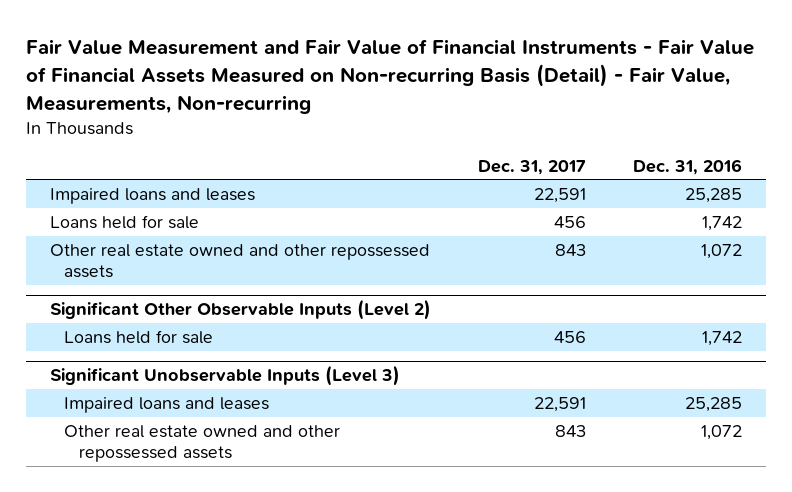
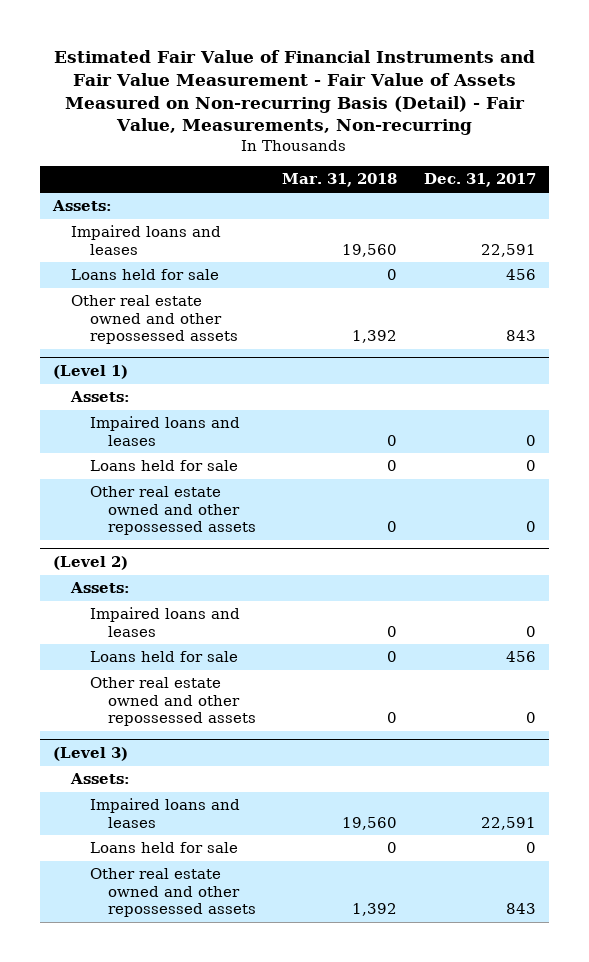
- Fair Value Measurement and Fair Value of Financial Instruments - Fair Value of Financial Assets Measured on Non-recurring Basis (Detail) - Fair Value, Measurements, Non-recurring
+ Estimated Fair Value of Financial Instruments and Fair Value Measurement - Fair Value of Assets Measured on Non-recurring Basis (Detail) - Fair Value, Measurements, Non-recurring
- | Dec. 31, 2017 | Dec. 31, 2016
+ | Mar. 31, 2018 | Dec. 31, 2017
+ Assets:
- Significant Other Observable Inputs (Level 2)
+ (Level 1)
+ Assets:
+ Impaired loans and leases | 0 | 0
+ Loans held for sale | 0 | 0
+ Other real estate owned and other repossessed assets | 0 | 0
+ (Level 2)
+ Assets:
+ Impaired loans and leases | 0 | 0
- Significant Unobservable Inputs (Level 3)
+ Other real estate owned and other repossessed assets | 0 | 0
+ (Level 3)
+ Assets:
+ Loans held for sale | 0 | 0

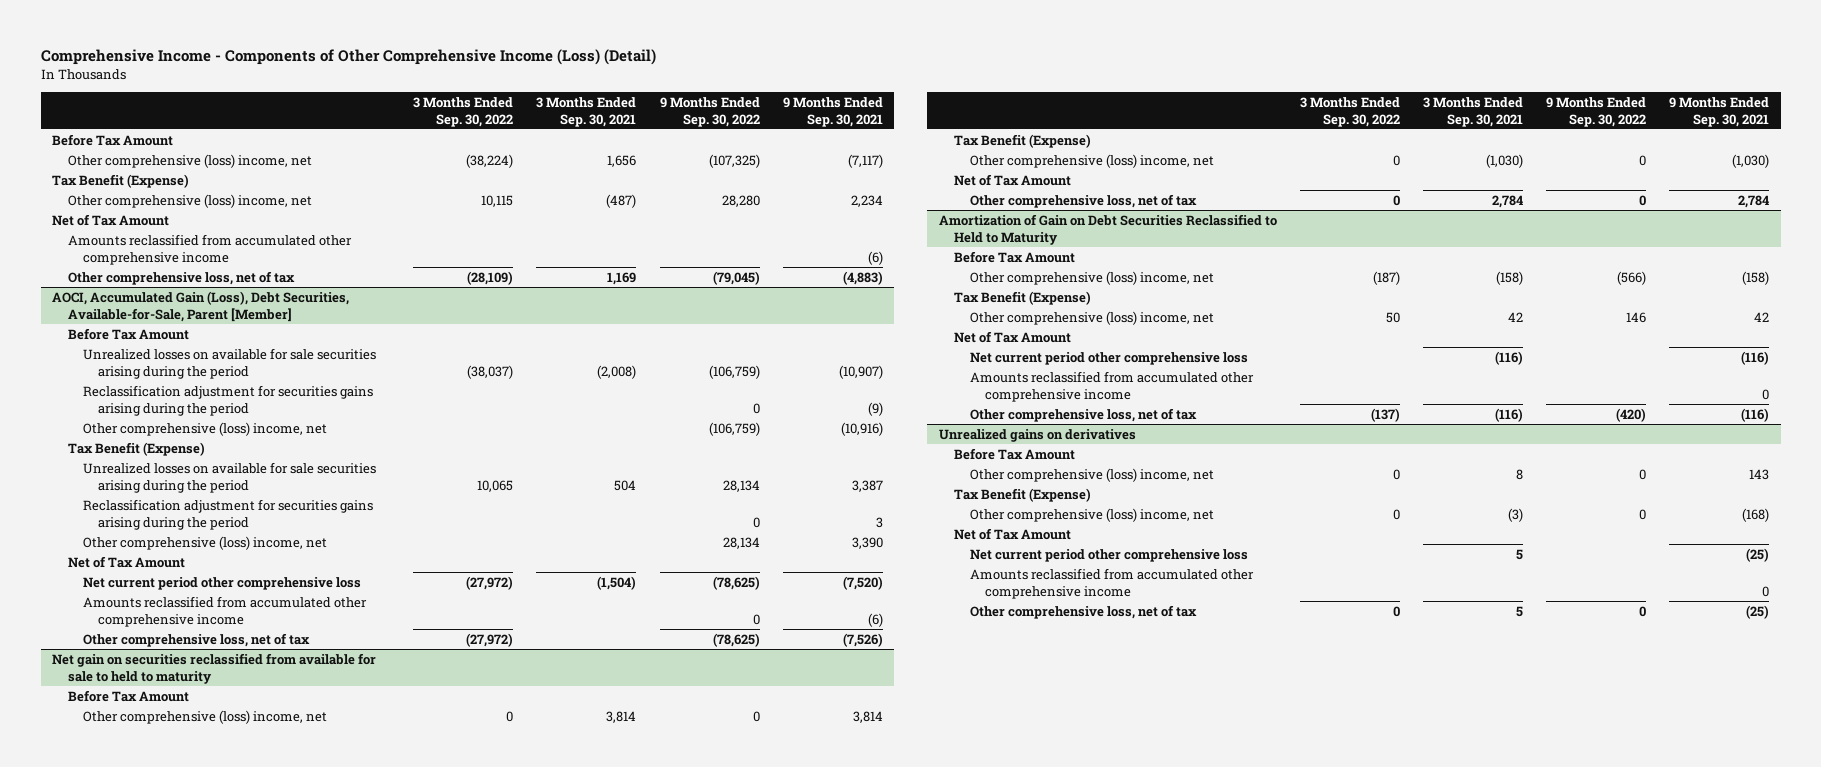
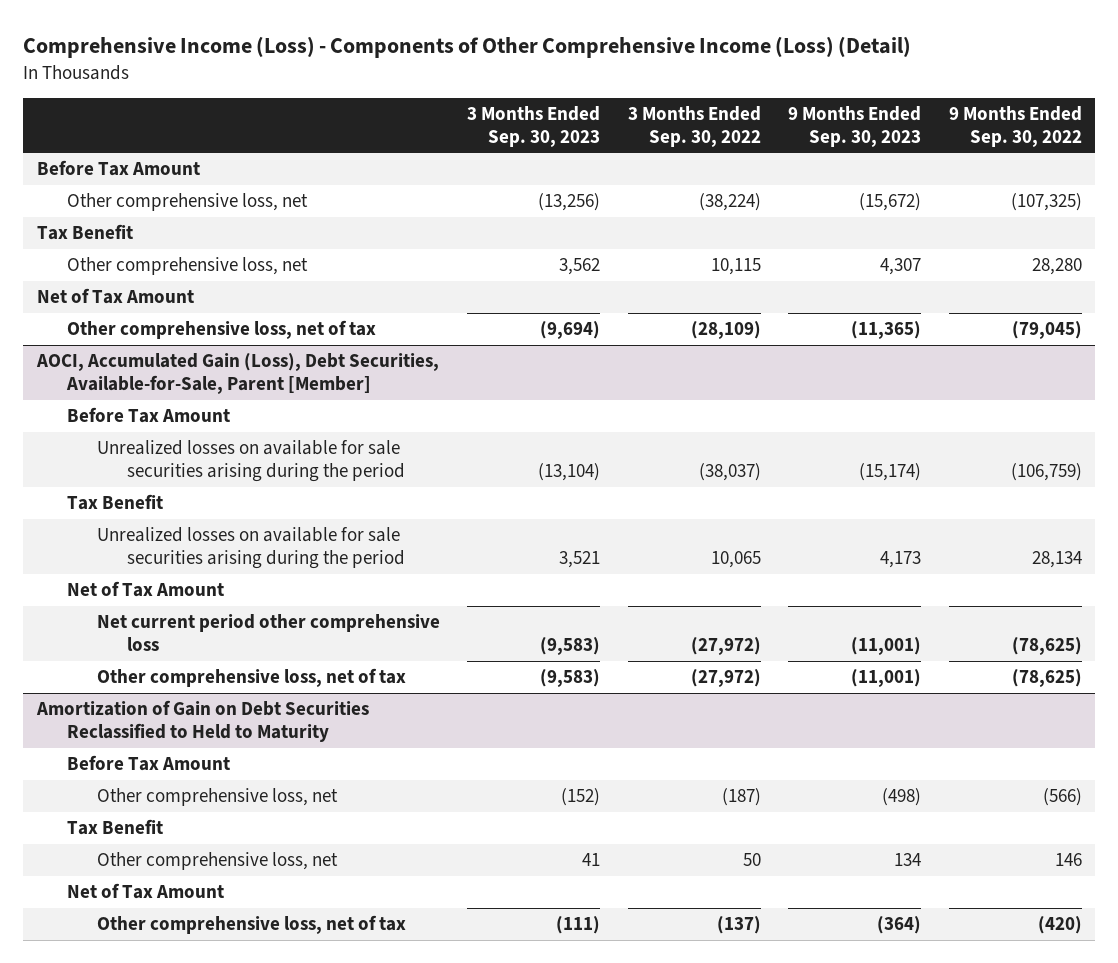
- Comprehensive Income - Components of Other Comprehensive Income (Loss) (Detail)
+ Comprehensive Income (Loss) - Components of Other Comprehensive Income (Loss) (Detail)
- | 3 Months Ended Sep. 30, 2022 | 3 Months Ended Sep. 30, 2021 | 9 Months Ended Sep. 30, 2022 | 9 Months Ended Sep. 30, 2021
+ | 3 Months Ended Sep. 30, 2023 | 3 Months Ended Sep. 30, 2022 | 9 Months Ended Sep. 30, 2023 | 9 Months Ended Sep. 30, 2022
- Other comprehensive (loss) income, net | (38,224) | 1,656 | (107,325) | (7,117)
- Tax Benefit (Expense)
- Other comprehensive (loss) income, net | 10,115 | (487) | 28,280 | 2,234
+ Other comprehensive loss, net | (13,256) | (38,224) | (15,672) | (107,325)
+ Tax Benefit
+ Other comprehensive loss, net | 3,562 | 10,115 | 4,307 | 28,280
- Amounts reclassified from accumulated other comprehensive income | | | | (6)
@ AOCI, Accumulated Gain (Loss), Debt Securities, Available-for-Sale, Parent [Member]
- Reclassification adjustment for securities gains arising during the period | | | 0 | (9)
- Other comprehensive (loss) income, net | | | (106,759) | (10,916)
- Tax Benefit (Expense)
+ Tax Benefit
- Reclassification adjustment for securities gains arising during the period | | | 0 | 3
- Other comprehensive (loss) income, net | | | 28,134 | 3,390
- Amounts reclassified from accumulated other comprehensive income | | | 0 | (6)
- Net gain on securities reclassified from available for sale to held to maturity
- Before Tax Amount
- Other comprehensive (loss) income, net | 0 | 3,814 | 0 | 3,814
- Tax Benefit (Expense)
- Other comprehensive (loss) income, net | 0 | (1,030) | 0 | (1,030)
- Net of Tax Amount
- Other comprehensive loss, net of tax | 0 | 2,784 | 0 | 2,784
@ Amortization of Gain on Debt Securities Reclassified to Held to Maturity
- Other comprehensive (loss) income, net | (187) | (158) | (566) | (158)
- Tax Benefit (Expense)
- Other comprehensive (loss) income, net | 50 | 42 | 146 | 42
+ Other comprehensive loss, net | (152) | (187) | (498) | (566)
+ Tax Benefit
+ Other comprehensive loss, net | 41 | 50 | 134 | 146
- Net current period other comprehensive loss | | (116) | | (116)
- Amounts reclassified from accumulated other comprehensive income | | | | 0
- Unrealized gains on derivatives
- Before Tax Amount
- Other comprehensive (loss) income, net | 0 | 8 | 0 | 143
- Tax Benefit (Expense)
- Other comprehensive (loss) income, net | 0 | (3) | 0 | (168)
- Net of Tax Amount
- Net current period other comprehensive loss | | 5 | | (25)
- Amounts reclassified from accumulated other comprehensive income | | | | 0
- Other comprehensive loss, net of tax | 0 | 5 | 0 | (25)

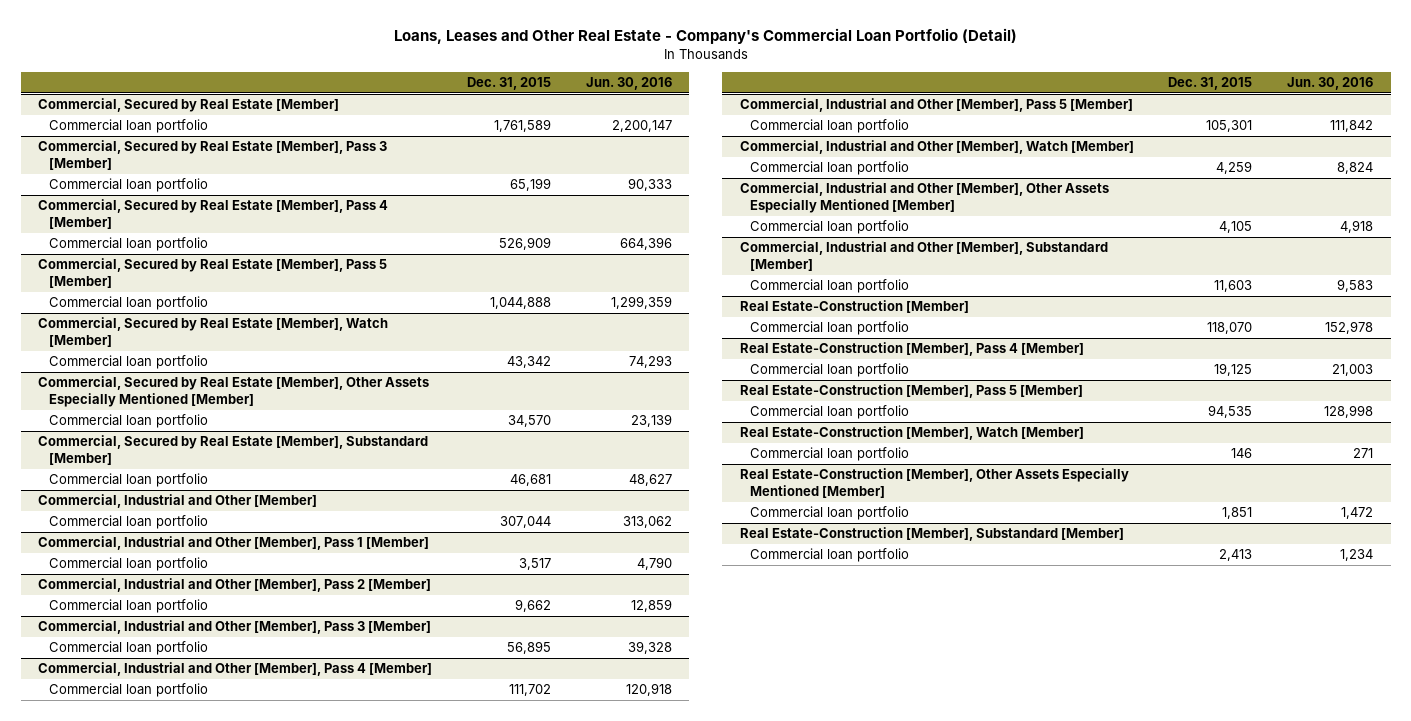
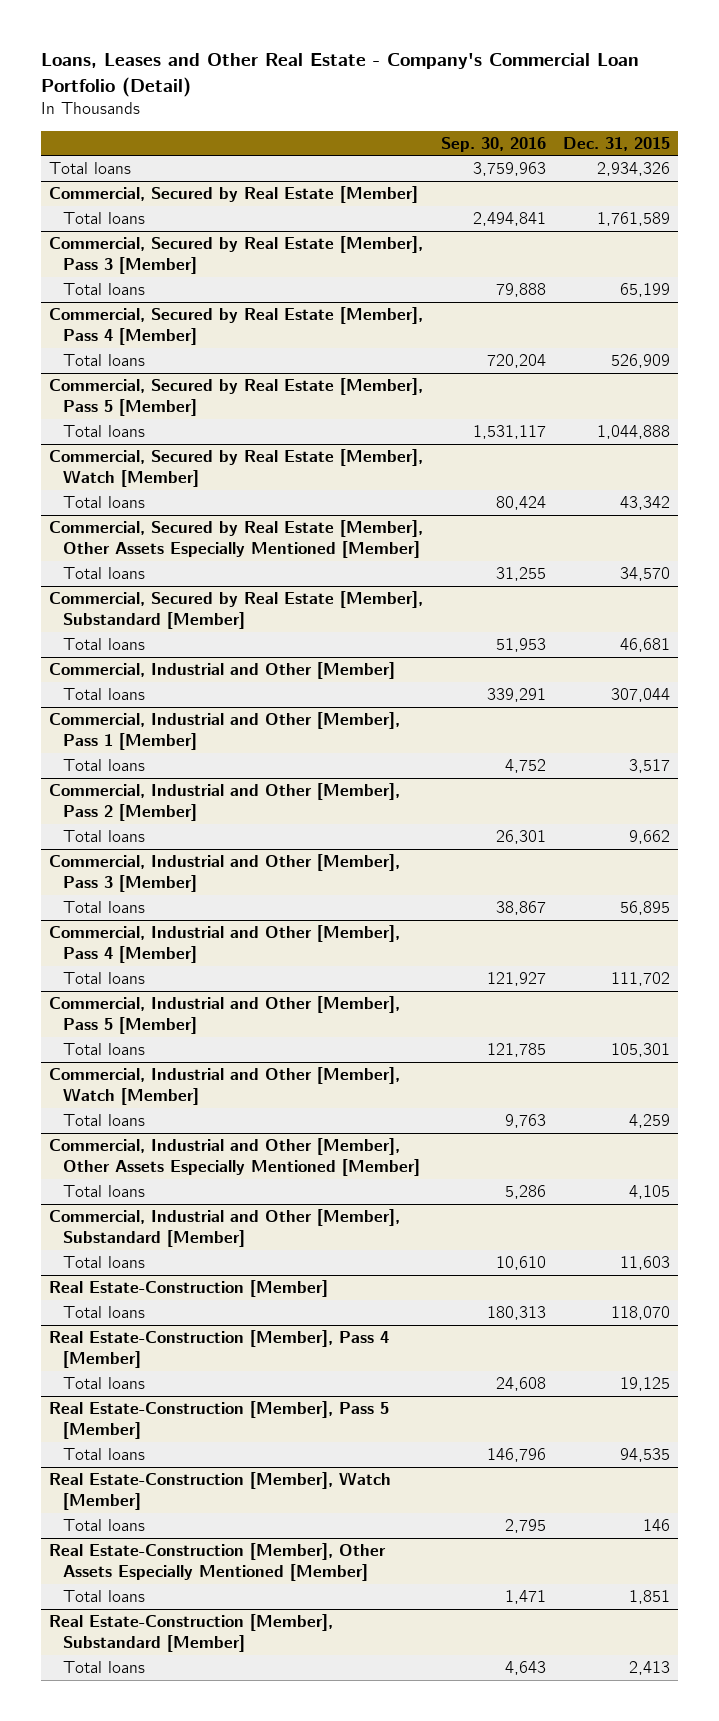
- | Dec. 31, 2015 | Jun. 30, 2016
+ | Sep. 30, 2016 | Dec. 31, 2015
+ Total loans | 3,759,963 | 2,934,326
@ Commercial, Secured by Real Estate [Member]
- Commercial loan portfolio | 1,761,589 | 2,200,147
+ Total loans | 2,494,841 | 1,761,589
@ Commercial, Secured by Real Estate [Member], Pass 3 [Member]
- Commercial loan portfolio | 65,199 | 90,333
+ Total loans | 79,888 | 65,199
@ Commercial, Secured by Real Estate [Member], Pass 4 [Member]
- Commercial loan portfolio | 526,909 | 664,396
+ Total loans | 720,204 | 526,909
@ Commercial, Secured by Real Estate [Member], Pass 5 [Member]
- Commercial loan portfolio | 1,044,888 | 1,299,359
+ Total loans | 1,531,117 | 1,044,888
@ Commercial, Secured by Real Estate [Member], Watch [Member]
- Commercial loan portfolio | 43,342 | 74,293
+ Total loans | 80,424 | 43,342
@ Commercial, Secured by Real Estate [Member], Other Assets Especially Mentioned [Member]
- Commercial loan portfolio | 34,570 | 23,139
+ Total loans | 31,255 | 34,570
@ Commercial, Secured by Real Estate [Member], Substandard [Member]
- Commercial loan portfolio | 46,681 | 48,627
+ Total loans | 51,953 | 46,681
@ Commercial, Industrial and Other [Member]
- Commercial loan portfolio | 307,044 | 313,062
+ Total loans | 339,291 | 307,044
@ Commercial, Industrial and Other [Member], Pass 1 [Member]
- Commercial loan portfolio | 3,517 | 4,790
+ Total loans | 4,752 | 3,517
@ Commercial, Industrial and Other [Member], Pass 2 [Member]
- Commercial loan portfolio | 9,662 | 12,859
+ Total loans | 26,301 | 9,662
@ Commercial, Industrial and Other [Member], Pass 3 [Member]
- Commercial loan portfolio | 56,895 | 39,328
+ Total loans | 38,867 | 56,895
@ Commercial, Industrial and Other [Member], Pass 4 [Member]
- Commercial loan portfolio | 111,702 | 120,918
+ Total loans | 121,927 | 111,702
@ Commercial, Industrial and Other [Member], Pass 5 [Member]
- Commercial loan portfolio | 105,301 | 111,842
+ Total loans | 121,785 | 105,301
@ Commercial, Industrial and Other [Member], Watch [Member]
- Commercial loan portfolio | 4,259 | 8,824
+ Total loans | 9,763 | 4,259
@ Commercial, Industrial and Other [Member], Other Assets Especially Mentioned [Member]
- Commercial loan portfolio | 4,105 | 4,918
+ Total loans | 5,286 | 4,105
@ Commercial, Industrial and Other [Member], Substandard [Member]
- Commercial loan portfolio | 11,603 | 9,583
+ Total loans | 10,610 | 11,603
@ Real Estate-Construction [Member]
- Commercial loan portfolio | 118,070 | 152,978
+ Total loans | 180,313 | 118,070
@ Real Estate-Construction [Member], Pass 4 [Member]
- Commercial loan portfolio | 19,125 | 21,003
+ Total loans | 24,608 | 19,125
@ Real Estate-Construction [Member], Pass 5 [Member]
- Commercial loan portfolio | 94,535 | 128,998
+ Total loans | 146,796 | 94,535
@ Real Estate-Construction [Member], Watch [Member]
- Commercial loan portfolio | 146 | 271
+ Total loans | 2,795 | 146
@ Real Estate-Construction [Member], Other Assets Especially Mentioned [Member]
- Commercial loan portfolio | 1,851 | 1,472
+ Total loans | 1,471 | 1,851
@ Real Estate-Construction [Member], Substandard [Member]
- Commercial loan portfolio | 2,413 | 1,234
+ Total loans | 4,643 | 2,413

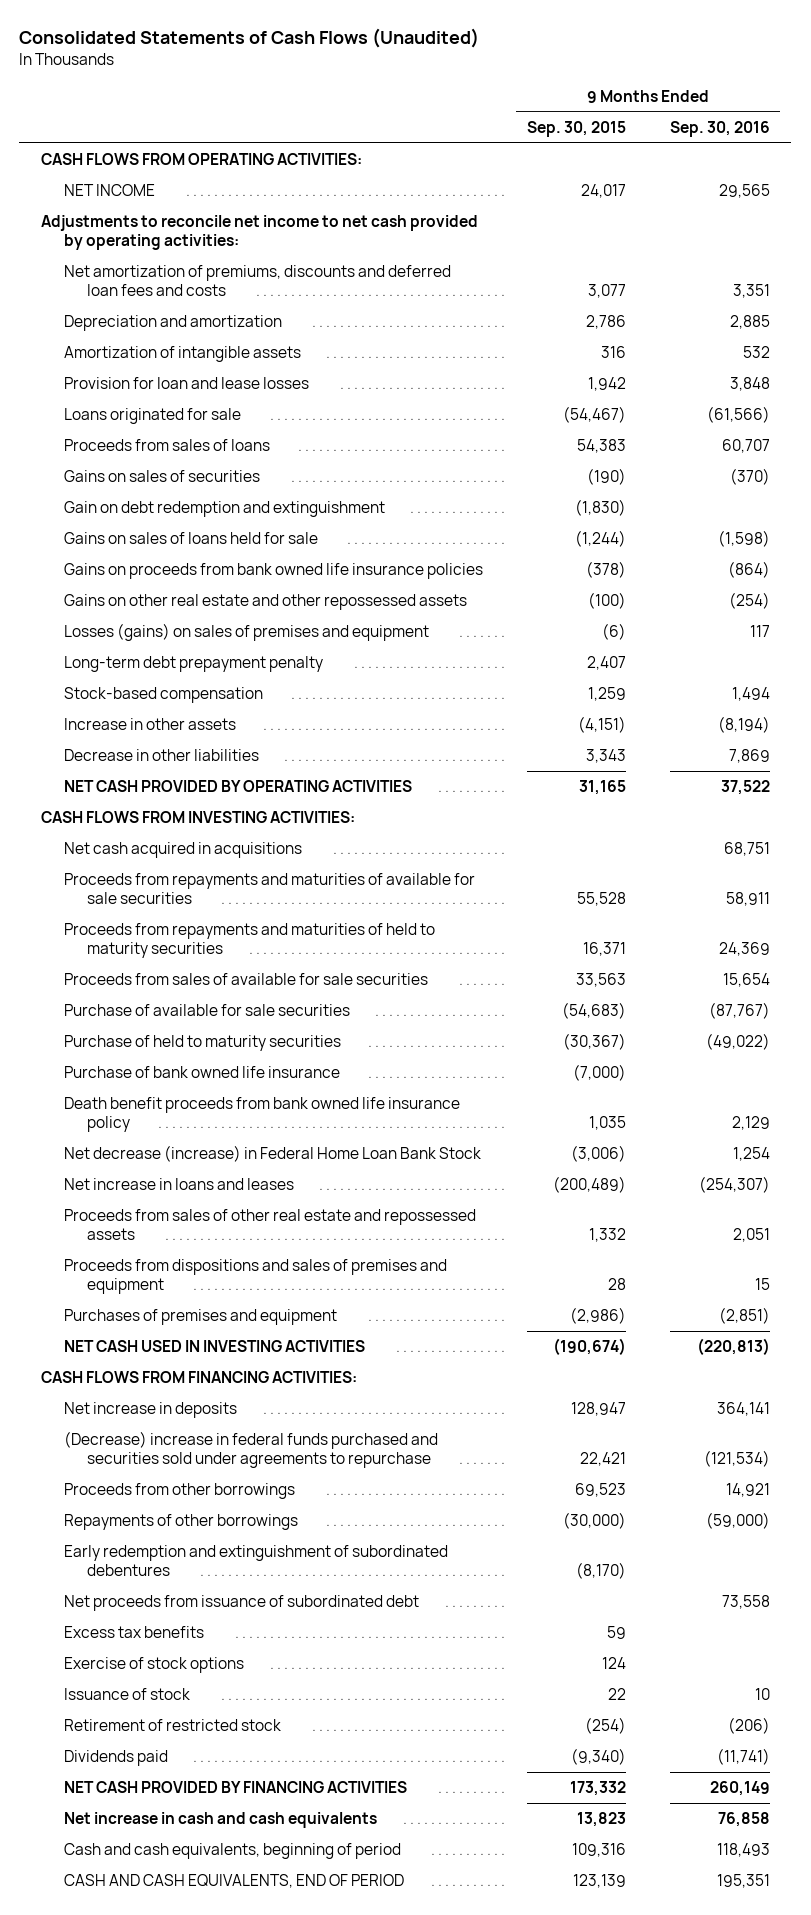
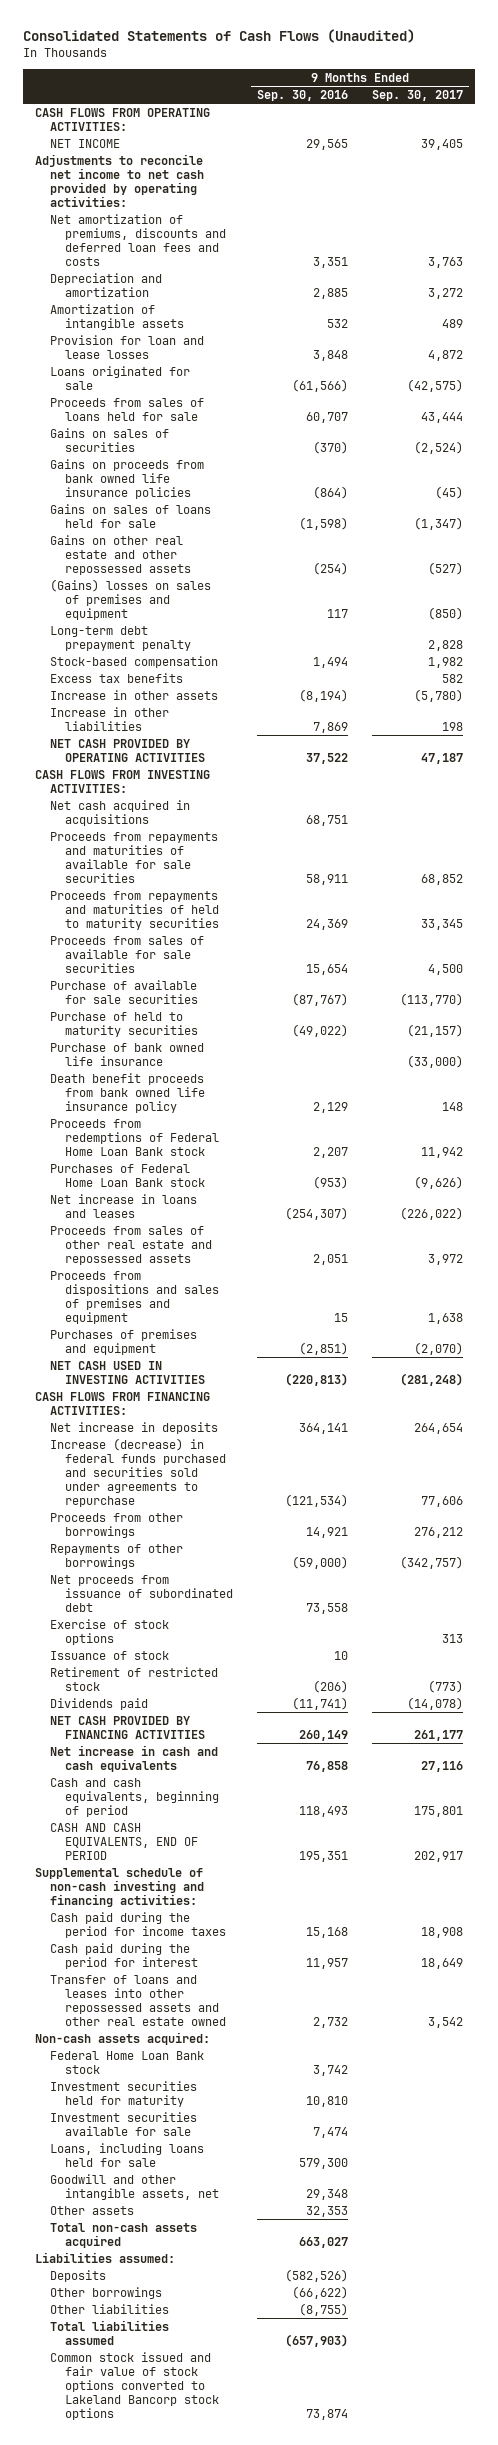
- | 9 Months Ended Sep. 30, 2015 | 9 Months Ended Sep. 30, 2016
+ | 9 Months Ended Sep. 30, 2016 | 9 Months Ended Sep. 30, 2017
- Proceeds from sales of loans | 54,383 | 60,707
+ Proceeds from sales of loans held for sale | 60,707 | 43,444
- Gain on debt redemption and extinguishment | (1,830) |
moved down: Gains on sales of loans held for sale | (1,598) | (1,347)
- Losses (gains) on sales of premises and equipment | (6) | 117
+ (Gains) losses on sales of premises and equipment | 117 | (850)
moved up: Excess tax benefits | | 582
- Decrease in other liabilities | 3,343 | 7,869
+ Increase in other liabilities | 7,869 | 198
- Net decrease (increase) in Federal Home Loan Bank Stock | (3,006) | 1,254
+ Proceeds from redemptions of Federal Home Loan Bank stock | 2,207 | 11,942
+ Purchases of Federal Home Loan Bank stock | (953) | (9,626)
- (Decrease) increase in federal funds purchased and securities sold under agreements to repurchase | 22,421 | (121,534)
+ Increase (decrease) in federal funds purchased and securities sold under agreements to repurchase | (121,534) | 77,606
- Early redemption and extinguishment of subordinated debentures | (8,170) |
+ Supplemental schedule of non-cash investing and financing activities:
+ Cash paid during the period for income taxes | 15,168 | 18,908
+ Cash paid during the period for interest | 11,957 | 18,649
+ Transfer of loans and leases into other repossessed assets and other real estate owned | 2,732 | 3,542
+ Non-cash assets acquired:
+ Federal Home Loan Bank stock | 3,742 |
+ Investment securities held for maturity | 10,810 |
+ Investment securities available for sale | 7,474 |
+ Loans, including loans held for sale | 579,300 |
+ Goodwill and other intangible assets, net | 29,348 |
+ Other assets | 32,353 |
+ Total non-cash assets acquired | 663,027 |
+ Liabilities assumed:
+ Deposits | (582,526) |
+ Other borrowings | (66,622) |
+ Other liabilities | (8,755) |
+ Total liabilities assumed | (657,903) |
+ Common stock issued and fair value of stock options converted to Lakeland Bancorp stock options | 73,874 |

